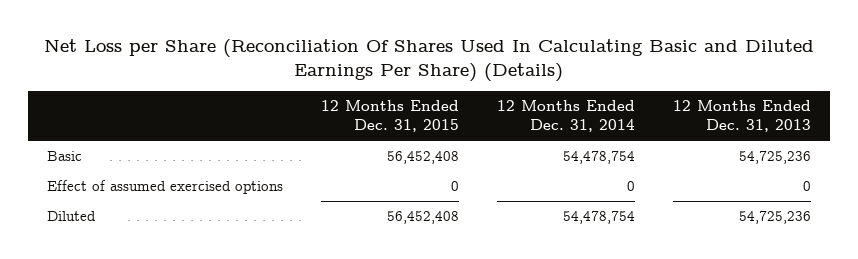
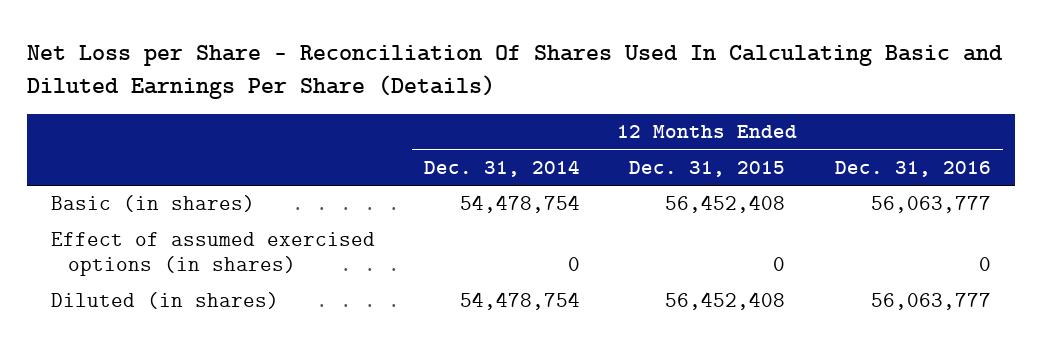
- Net Loss per Share (Reconciliation Of Shares Used In Calculating Basic and Diluted Earnings Per Share) (Details)
+ Net Loss per Share - Reconciliation Of Shares Used In Calculating Basic and Diluted Earnings Per Share (Details)
- | 12 Months Ended Dec. 31, 2015 | 12 Months Ended Dec. 31, 2014 | 12 Months Ended Dec. 31, 2013
+ | 12 Months Ended Dec. 31, 2014 | 12 Months Ended Dec. 31, 2015 | 12 Months Ended Dec. 31, 2016
- Basic | 56,452,408 | 54,478,754 | 54,725,236
- Effect of assumed exercised options | 0 | 0 | 0
- Diluted | 56,452,408 | 54,478,754 | 54,725,236
+ Basic (in shares) | 54,478,754 | 56,452,408 | 56,063,777
+ Effect of assumed exercised options (in shares) | 0 | 0 | 0
+ Diluted (in shares) | 54,478,754 | 56,452,408 | 56,063,777

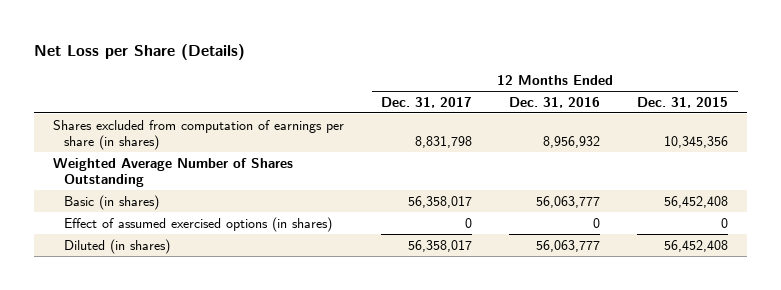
- Net Loss per Share - Reconciliation Of Shares Used In Calculating Basic and Diluted Earnings Per Share (Details)
+ Net Loss per Share (Details)
- | 12 Months Ended Dec. 31, 2014 | 12 Months Ended Dec. 31, 2015 | 12 Months Ended Dec. 31, 2016
+ | 12 Months Ended Dec. 31, 2017 | 12 Months Ended Dec. 31, 2016 | 12 Months Ended Dec. 31, 2015
+ Shares excluded from computation of earnings per share (in shares) | 8,831,798 | 8,956,932 | 10,345,356
+ Weighted Average Number of Shares Outstanding

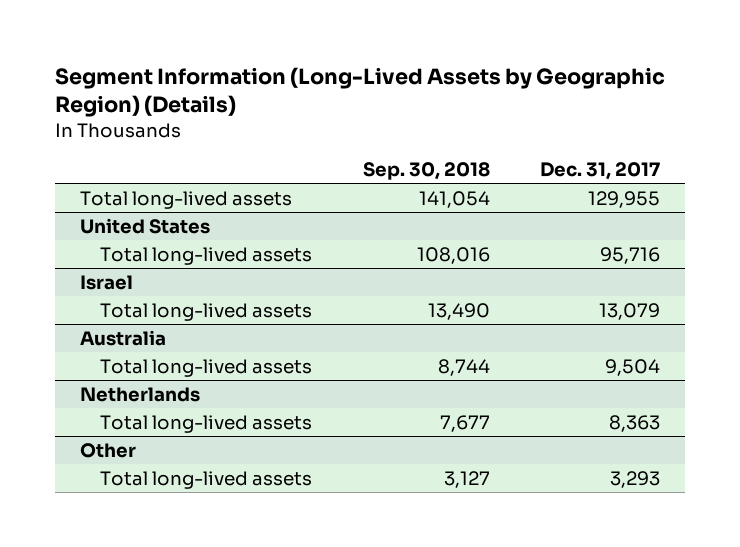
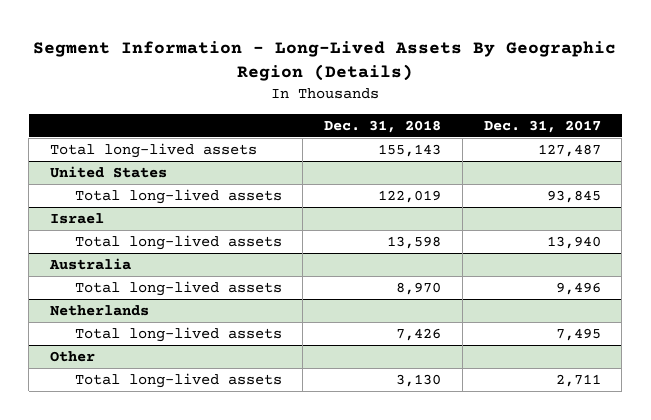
- Segment Information (Long-Lived Assets by Geographic Region) (Details)
+ Segment Information - Long-Lived Assets By Geographic Region (Details)
- | Sep. 30, 2018 | Dec. 31, 2017
+ | Dec. 31, 2018 | Dec. 31, 2017
- Total long-lived assets | 141,054 | 129,955
+ Total long-lived assets | 155,143 | 127,487
@ United States
- Total long-lived assets | 108,016 | 95,716
+ Total long-lived assets | 122,019 | 93,845
@ Israel
- Total long-lived assets | 13,490 | 13,079
+ Total long-lived assets | 13,598 | 13,940
@ Australia
- Total long-lived assets | 8,744 | 9,504
+ Total long-lived assets | 8,970 | 9,496
@ Netherlands
- Total long-lived assets | 7,677 | 8,363
+ Total long-lived assets | 7,426 | 7,495
@ Other
- Total long-lived assets | 3,127 | 3,293
+ Total long-lived assets | 3,130 | 2,711

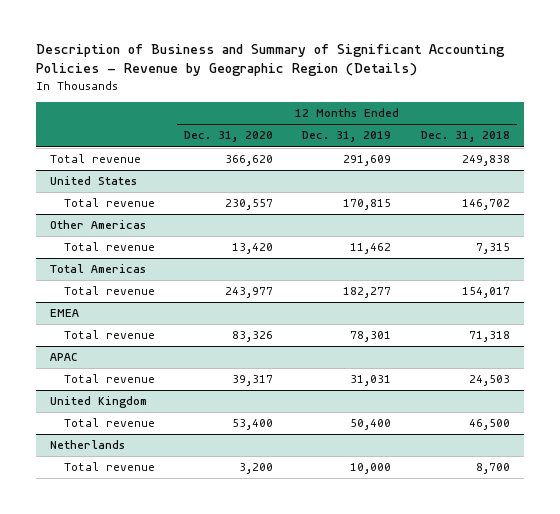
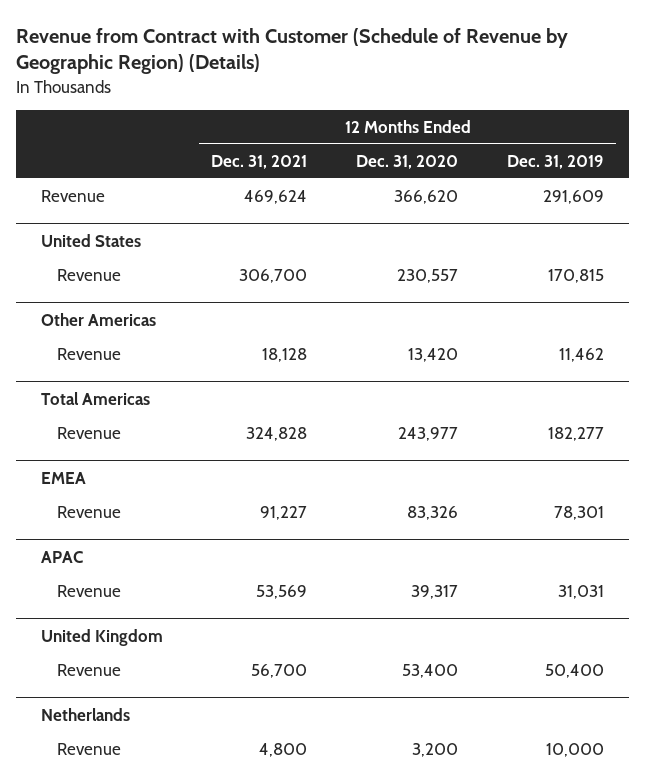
- Description of Business and Summary of Significant Accounting Policies - Revenue by Geographic Region (Details)
+ Revenue from Contract with Customer (Schedule of Revenue by Geographic Region) (Details)
- | 12 Months Ended Dec. 31, 2020 | 12 Months Ended Dec. 31, 2019 | 12 Months Ended Dec. 31, 2018
+ | 12 Months Ended Dec. 31, 2021 | 12 Months Ended Dec. 31, 2020 | 12 Months Ended Dec. 31, 2019
- Total revenue | 366,620 | 291,609 | 249,838
+ Revenue | 469,624 | 366,620 | 291,609
@ United States
- Total revenue | 230,557 | 170,815 | 146,702
+ Revenue | 306,700 | 230,557 | 170,815
@ Other Americas
- Total revenue | 13,420 | 11,462 | 7,315
+ Revenue | 18,128 | 13,420 | 11,462
@ Total Americas
- Total revenue | 243,977 | 182,277 | 154,017
+ Revenue | 324,828 | 243,977 | 182,277
@ EMEA
- Total revenue | 83,326 | 78,301 | 71,318
+ Revenue | 91,227 | 83,326 | 78,301
@ APAC
- Total revenue | 39,317 | 31,031 | 24,503
+ Revenue | 53,569 | 39,317 | 31,031
@ United Kingdom
- Total revenue | 53,400 | 50,400 | 46,500
+ Revenue | 56,700 | 53,400 | 50,400
@ Netherlands
- Total revenue | 3,200 | 10,000 | 8,700
+ Revenue | 4,800 | 3,200 | 10,000

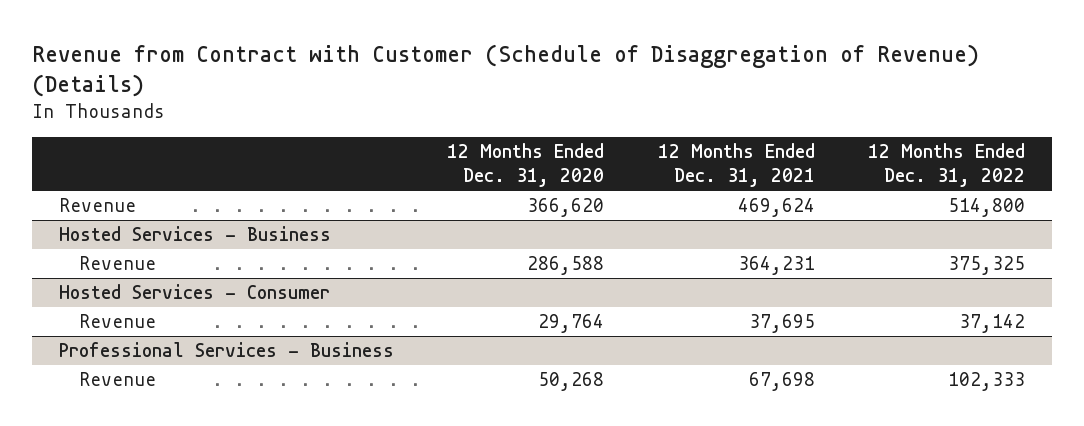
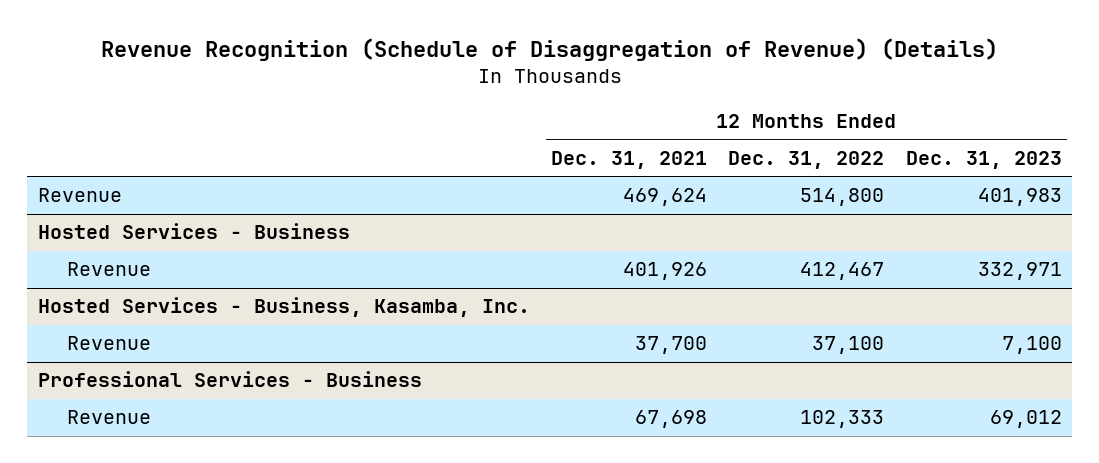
- Revenue from Contract with Customer (Schedule of Disaggregation of Revenue) (Details)
+ Revenue Recognition (Schedule of Disaggregation of Revenue) (Details)
- | 12 Months Ended Dec. 31, 2020 | 12 Months Ended Dec. 31, 2021 | 12 Months Ended Dec. 31, 2022
+ | 12 Months Ended Dec. 31, 2021 | 12 Months Ended Dec. 31, 2022 | 12 Months Ended Dec. 31, 2023
@ Hosted Services - Business
- Revenue | 286,588 | 364,231 | 375,325
- Hosted Services - Consumer
- Revenue | 29,764 | 37,695 | 37,142
@ Hosted Services - Business
+ Revenue | 401,926 | 412,467 | 332,971
+ Hosted Services - Business, Kasamba, Inc.
+ Revenue | 37,700 | 37,100 | 7,100

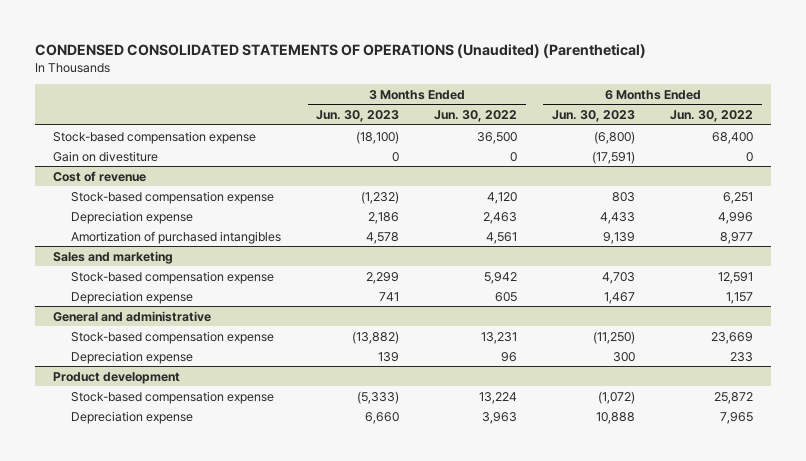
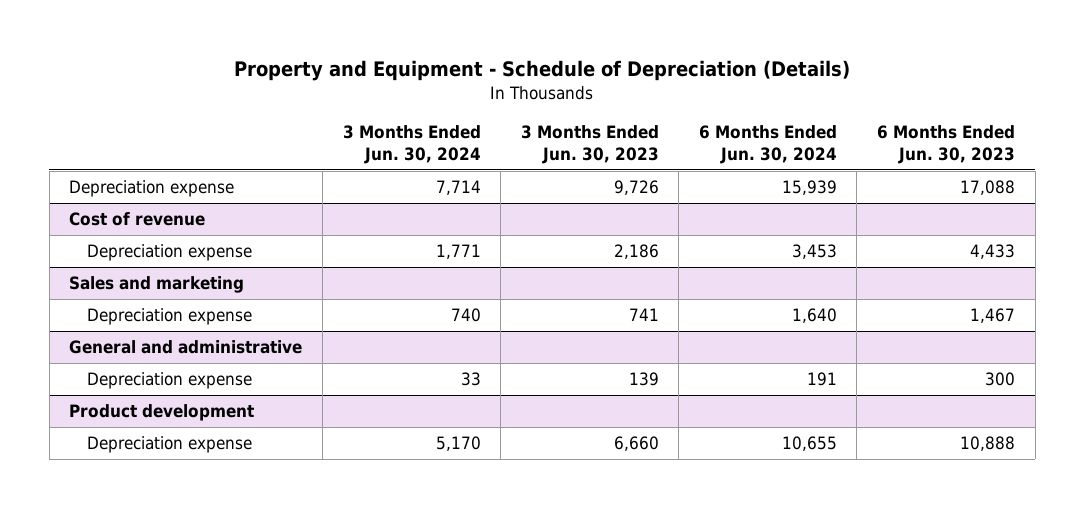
- CONDENSED CONSOLIDATED STATEMENTS OF OPERATIONS (Unaudited) (Parenthetical)
+ Property and Equipment - Schedule of Depreciation (Details)
- | 3 Months Ended Jun. 30, 2023 | 3 Months Ended Jun. 30, 2022 | 6 Months Ended Jun. 30, 2023 | 6 Months Ended Jun. 30, 2022
+ | 3 Months Ended Jun. 30, 2024 | 3 Months Ended Jun. 30, 2023 | 6 Months Ended Jun. 30, 2024 | 6 Months Ended Jun. 30, 2023
- Stock-based compensation expense | (18,100) | 36,500 | (6,800) | 68,400
- Gain on divestiture | 0 | 0 | (17,591) | 0
+ Depreciation expense | 7,714 | 9,726 | 15,939 | 17,088
@ Cost of revenue
- Stock-based compensation expense | (1,232) | 4,120 | 803 | 6,251
- Amortization of purchased intangibles | 4,578 | 4,561 | 9,139 | 8,977
@ Sales and marketing
- Stock-based compensation expense | 2,299 | 5,942 | 4,703 | 12,591
@ General and administrative
- Stock-based compensation expense | (13,882) | 13,231 | (11,250) | 23,669
@ Product development
- Stock-based compensation expense | (5,333) | 13,224 | (1,072) | 25,872

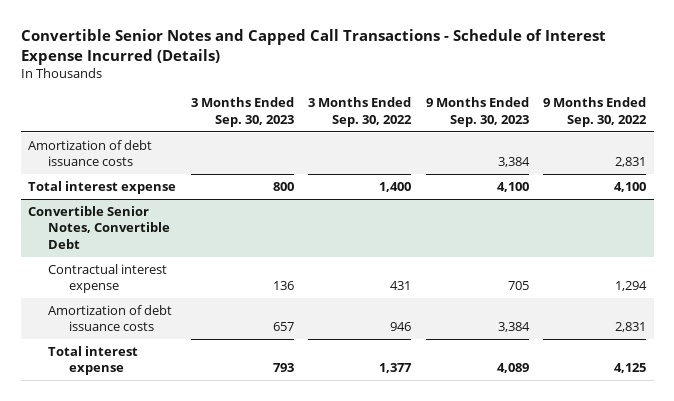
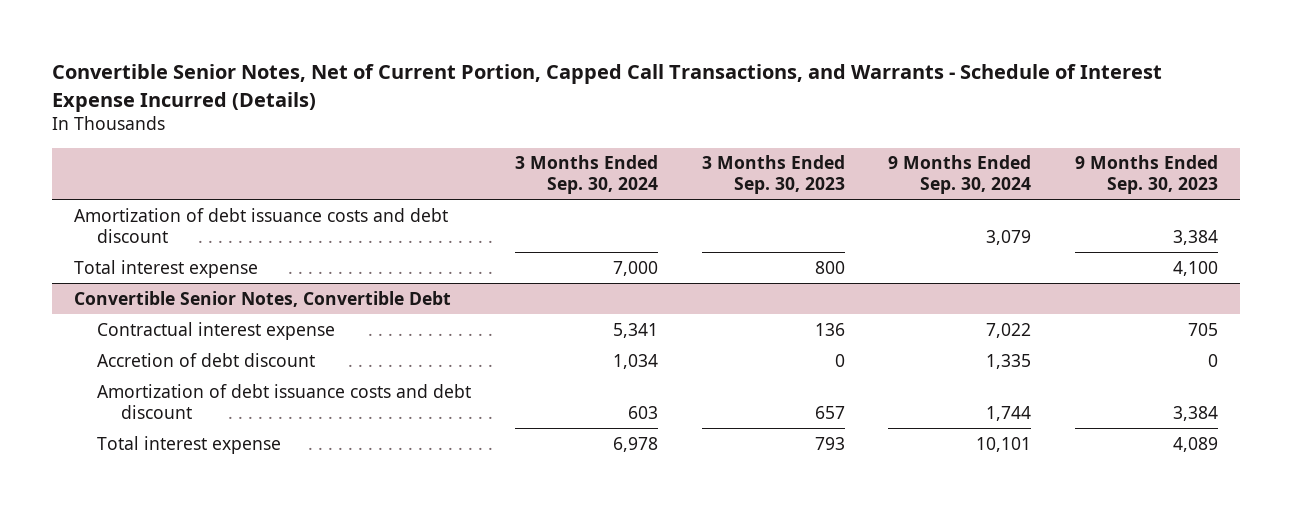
- Convertible Senior Notes and Capped Call Transactions - Schedule of Interest Expense Incurred (Details)
+ Convertible Senior Notes, Net of Current Portion, Capped Call Transactions, and Warrants - Schedule of Interest Expense Incurred (Details)
- | 3 Months Ended Sep. 30, 2023 | 3 Months Ended Sep. 30, 2022 | 9 Months Ended Sep. 30, 2023 | 9 Months Ended Sep. 30, 2022
+ | 3 Months Ended Sep. 30, 2024 | 3 Months Ended Sep. 30, 2023 | 9 Months Ended Sep. 30, 2024 | 9 Months Ended Sep. 30, 2023
- Amortization of debt issuance costs | | | 3,384 | 2,831
+ Amortization of debt issuance costs and debt discount | | | 3,079 | 3,384
@ Convertible Senior Notes, Convertible Debt
- Amortization of debt issuance costs | 657 | 946 | 3,384 | 2,831
+ Accretion of debt discount | 1,034 | 0 | 1,335 | 0
+ Amortization of debt issuance costs and debt discount | 603 | 657 | 1,744 | 3,384

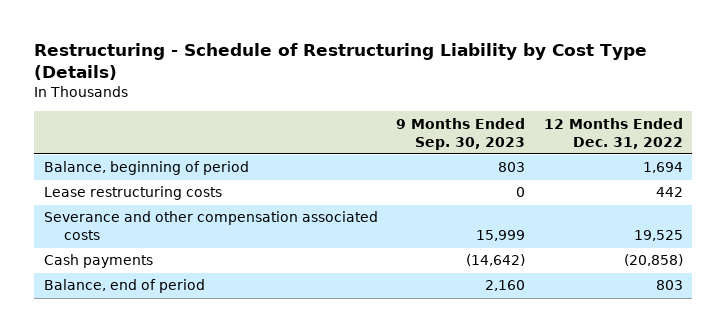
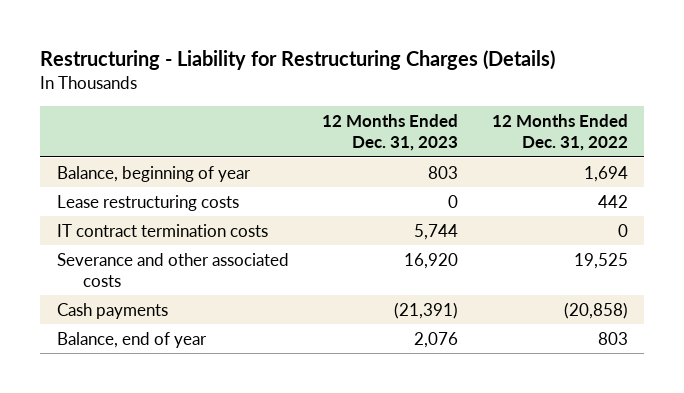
- Restructuring - Schedule of Restructuring Liability by Cost Type (Details)
+ Restructuring - Liability for Restructuring Charges (Details)
- | 9 Months Ended Sep. 30, 2023 | 12 Months Ended Dec. 31, 2022
+ | 12 Months Ended Dec. 31, 2023 | 12 Months Ended Dec. 31, 2022
- Balance, beginning of period | 803 | 1,694
+ Balance, beginning of year | 803 | 1,694
- Severance and other compensation associated costs | 15,999 | 19,525
+ IT contract termination costs | 5,744 | 0
+ Severance and other associated costs | 16,920 | 19,525
- Balance, end of period | 2,160 | 803
+ Balance, end of year | 2,076 | 803

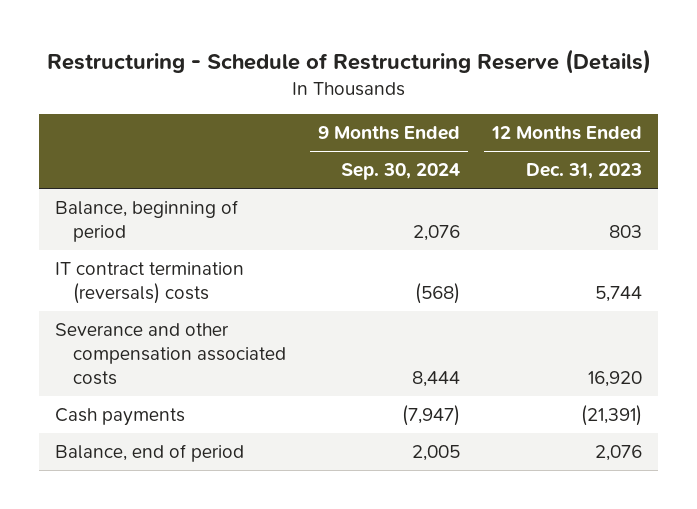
- Restructuring - Liability for Restructuring Charges (Details)
+ Restructuring - Schedule of Restructuring Reserve (Details)
- | 12 Months Ended Dec. 31, 2023 | 12 Months Ended Dec. 31, 2022
+ | 9 Months Ended Sep. 30, 2024 | 12 Months Ended Dec. 31, 2023
- Balance, beginning of year | 803 | 1,694
- Lease restructuring costs | 0 | 442
- IT contract termination costs | 5,744 | 0
- Severance and other associated costs | 16,920 | 19,525
+ Balance, beginning of period | 2,076 | 803
+ IT contract termination (reversals) costs | (568) | 5,744
+ Severance and other compensation associated costs | 8,444 | 16,920
- Balance, end of year | 2,076 | 803
+ Balance, end of period | 2,005 | 2,076

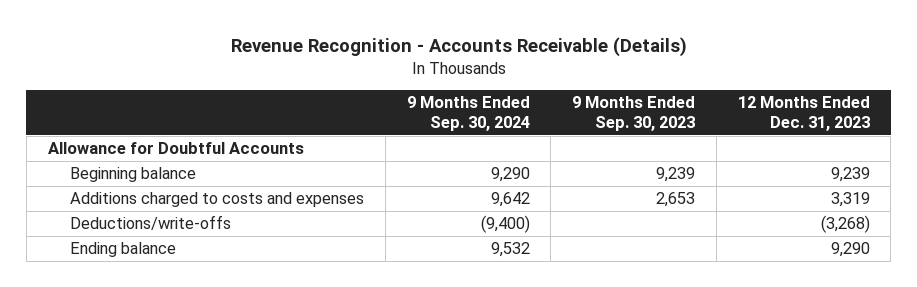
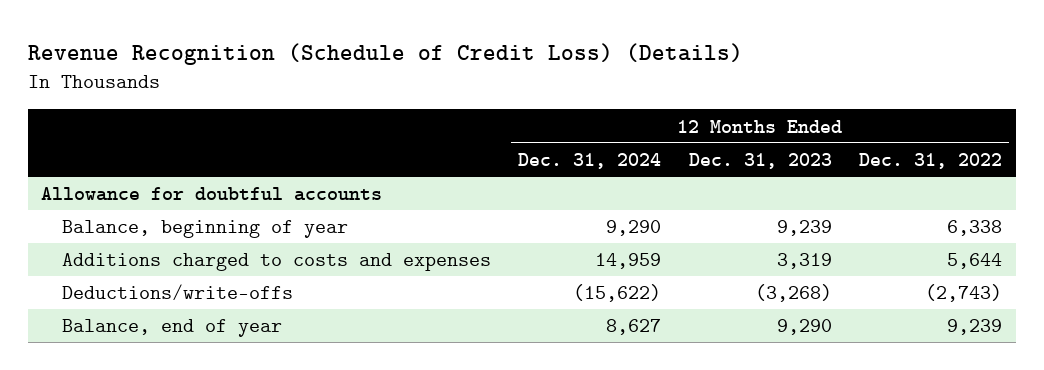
- Revenue Recognition - Accounts Receivable (Details)
+ Revenue Recognition (Schedule of Credit Loss) (Details)
- | 9 Months Ended Sep. 30, 2024 | 9 Months Ended Sep. 30, 2023 | 12 Months Ended Dec. 31, 2023
+ | 12 Months Ended Dec. 31, 2024 | 12 Months Ended Dec. 31, 2023 | 12 Months Ended Dec. 31, 2022
- Allowance for Doubtful Accounts
- Beginning balance | 9,290 | 9,239 | 9,239
+ Allowance for doubtful accounts
+ Balance, beginning of year | 9,290 | 9,239 | 6,338
- Ending balance | 9,532 | | 9,290
+ Balance, end of year | 8,627 | 9,290 | 9,239

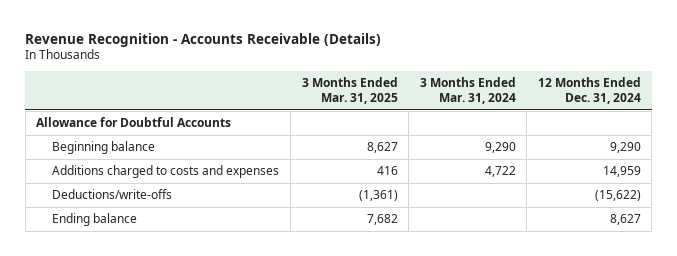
- Revenue Recognition (Schedule of Credit Loss) (Details)
+ Revenue Recognition - Accounts Receivable (Details)
- | 12 Months Ended Dec. 31, 2024 | 12 Months Ended Dec. 31, 2023 | 12 Months Ended Dec. 31, 2022
+ | 3 Months Ended Mar. 31, 2025 | 3 Months Ended Mar. 31, 2024 | 12 Months Ended Dec. 31, 2024
- Allowance for doubtful accounts
- Balance, beginning of year | 9,290 | 9,239 | 6,338
+ Allowance for Doubtful Accounts
+ Beginning balance | 8,627 | 9,290 | 9,290
- Balance, end of year | 8,627 | 9,290 | 9,239
+ Ending balance | 7,682 | | 8,627

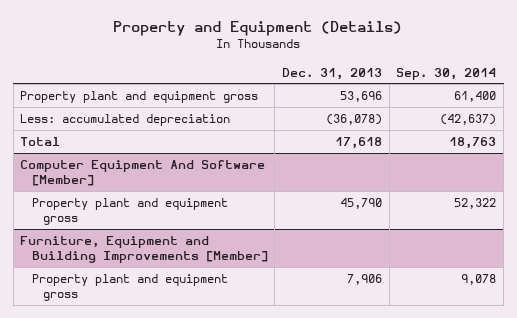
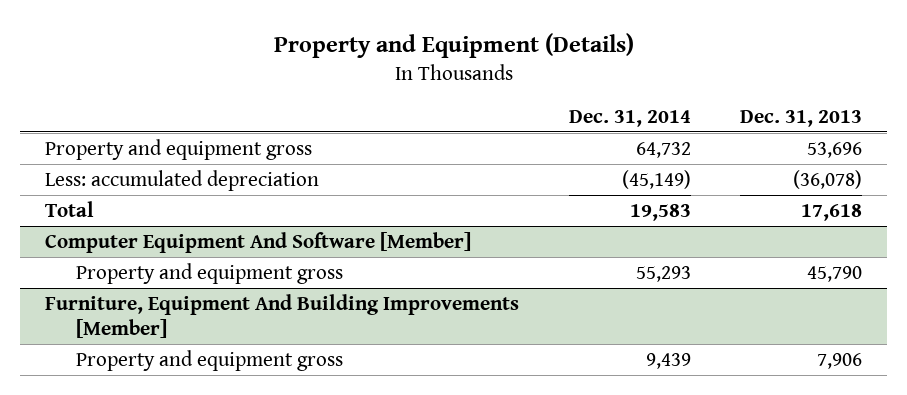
- | Dec. 31, 2013 | Sep. 30, 2014
+ | Dec. 31, 2014 | Dec. 31, 2013
- Property plant and equipment gross | 53,696 | 61,400
+ Property and equipment gross | 64,732 | 53,696
@ Computer Equipment And Software [Member]
- Property plant and equipment gross | 45,790 | 52,322
- Furniture, Equipment and Building Improvements [Member]
- Property plant and equipment gross | 7,906 | 9,078
@ Computer Equipment And Software [Member]
+ Property and equipment gross | 55,293 | 45,790
+ Furniture, Equipment And Building Improvements [Member]
+ Property and equipment gross | 9,439 | 7,906

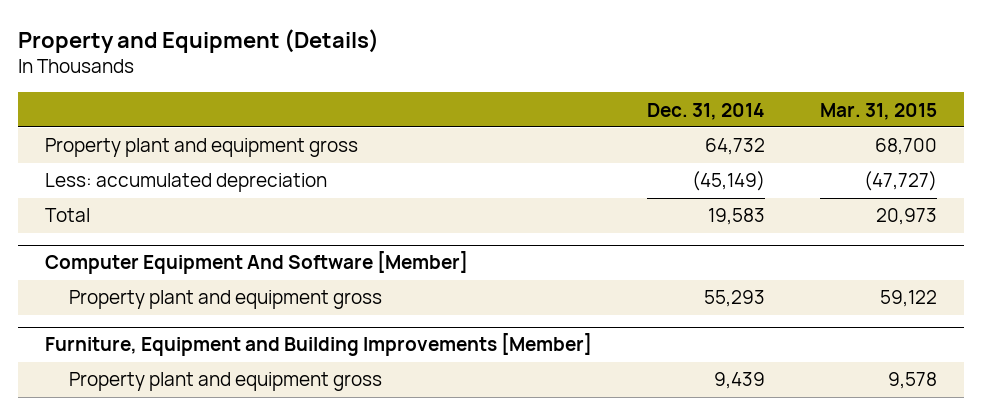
- | Dec. 31, 2014 | Dec. 31, 2013
+ | Dec. 31, 2014 | Mar. 31, 2015
- Property and equipment gross | 64,732 | 53,696
+ Property plant and equipment gross | 64,732 | 68,700
@ Computer Equipment And Software [Member]
- Property and equipment gross | 55,293 | 45,790
- Furniture, Equipment And Building Improvements [Member]
- Property and equipment gross | 9,439 | 7,906
@ Computer Equipment And Software [Member]
+ Property plant and equipment gross | 55,293 | 59,122
+ Furniture, Equipment and Building Improvements [Member]
+ Property plant and equipment gross | 9,439 | 9,578

